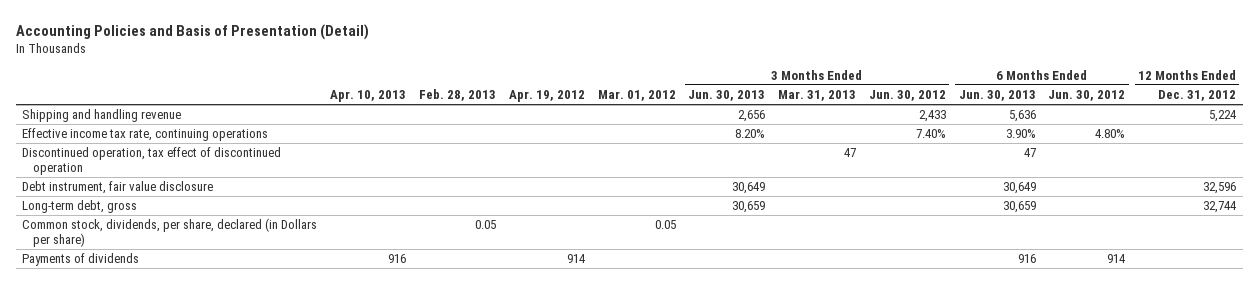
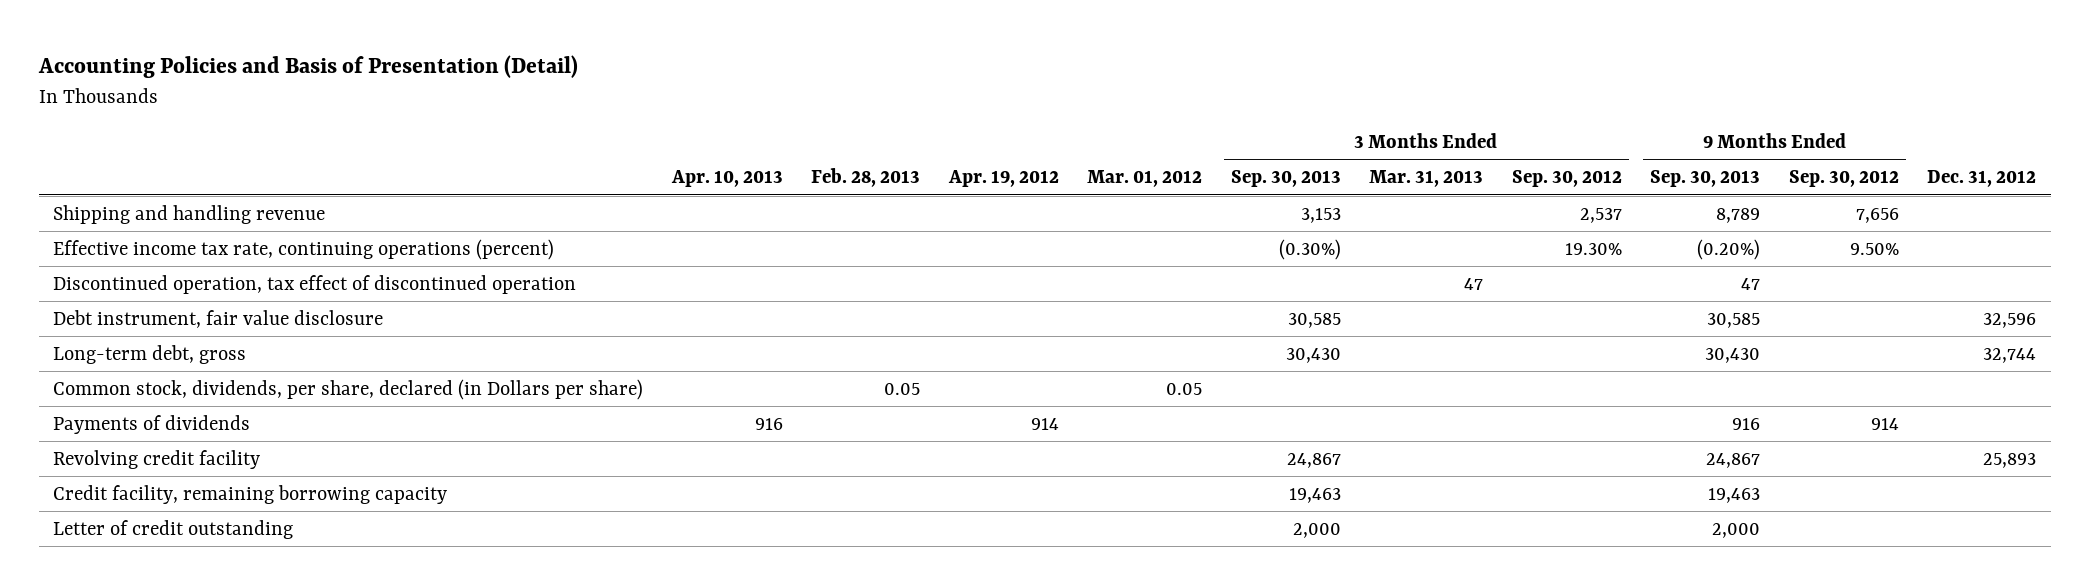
- | Apr. 10, 2013 | Feb. 28, 2013 | Apr. 19, 2012 | Mar. 01, 2012 | 3 Months Ended Jun. 30, 2013 | 3 Months Ended Mar. 31, 2013 | 3 Months Ended Jun. 30, 2012 | 6 Months Ended Jun. 30, 2013 | 6 Months Ended Jun. 30, 2012 | 12 Months Ended Dec. 31, 2012
+ | Apr. 10, 2013 | Feb. 28, 2013 | Apr. 19, 2012 | Mar. 01, 2012 | 3 Months Ended Sep. 30, 2013 | 3 Months Ended Mar. 31, 2013 | 3 Months Ended Sep. 30, 2012 | 9 Months Ended Sep. 30, 2013 | 9 Months Ended Sep. 30, 2012 | Dec. 31, 2012
- Effective income tax rate, continuing operations | | | | | 8.20% | | 7.40% | 3.90% | 4.80% |
+ Effective income tax rate, continuing operations (percent) | | | | | (0.30%) | | 19.30% | (0.20%) | 9.50% |
+ Revolving credit facility | | | | | 24,867 | | | 24,867 | | 25,893
+ Credit facility, remaining borrowing capacity | | | | | 19,463 | | | 19,463 | |
+ Letter of credit outstanding | | | | | 2,000 | | | 2,000 | |

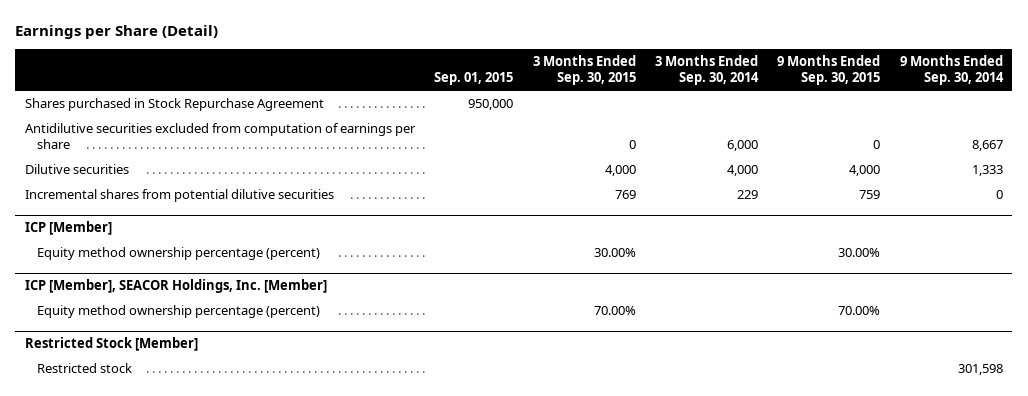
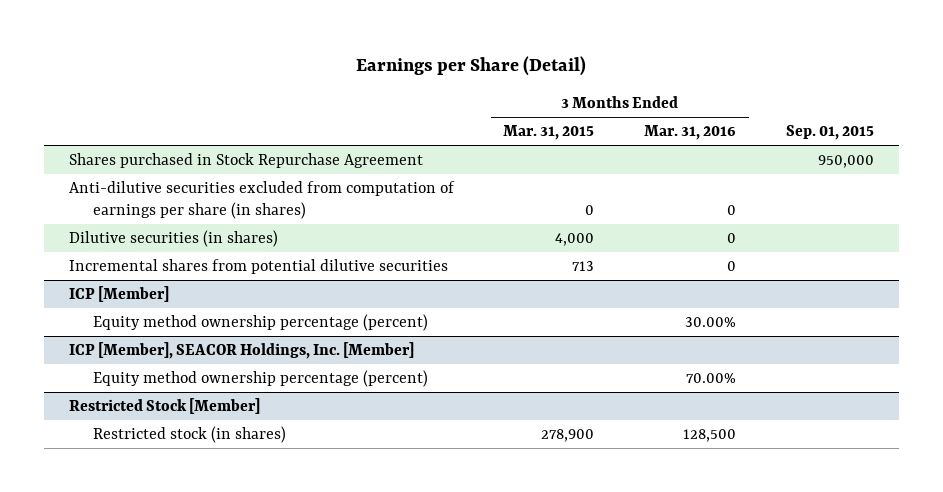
- | Sep. 01, 2015 | 3 Months Ended Sep. 30, 2015 | 3 Months Ended Sep. 30, 2014 | 9 Months Ended Sep. 30, 2015 | 9 Months Ended Sep. 30, 2014
+ | 3 Months Ended Mar. 31, 2015 | 3 Months Ended Mar. 31, 2016 | Sep. 01, 2015
- Antidilutive securities excluded from computation of earnings per share | | 0 | 6,000 | 0 | 8,667
- Dilutive securities | | 4,000 | 4,000 | 4,000 | 1,333
+ Anti-dilutive securities excluded from computation of earnings per share (in shares) | 0 | 0 |
+ Dilutive securities (in shares) | 4,000 | 0 |
@ Restricted Stock [Member]
- Restricted stock | | | | | 301,598
+ Restricted stock (in shares) | 278,900 | 128,500 |

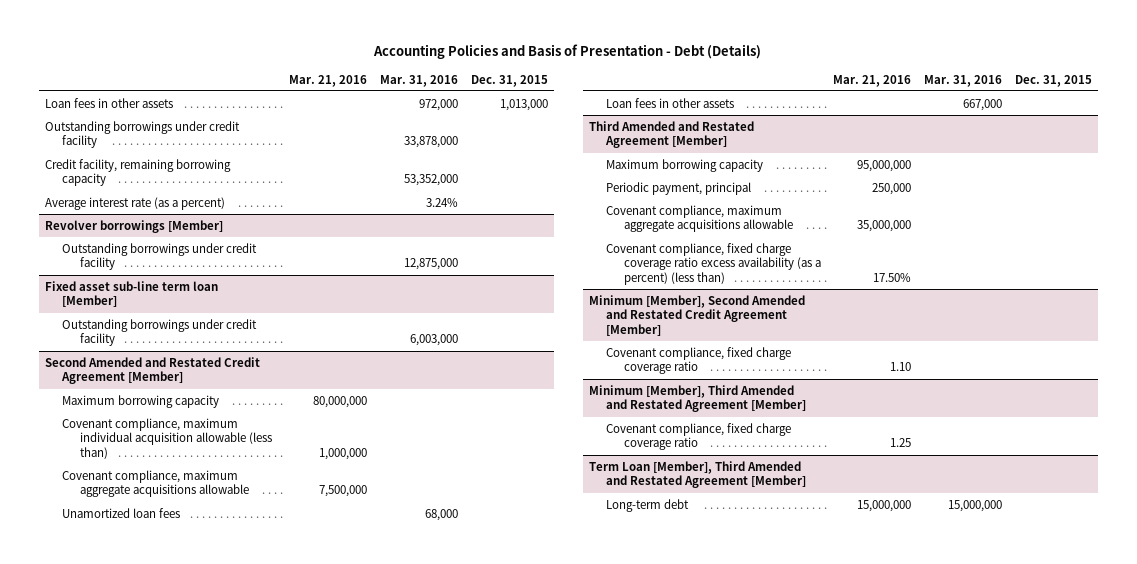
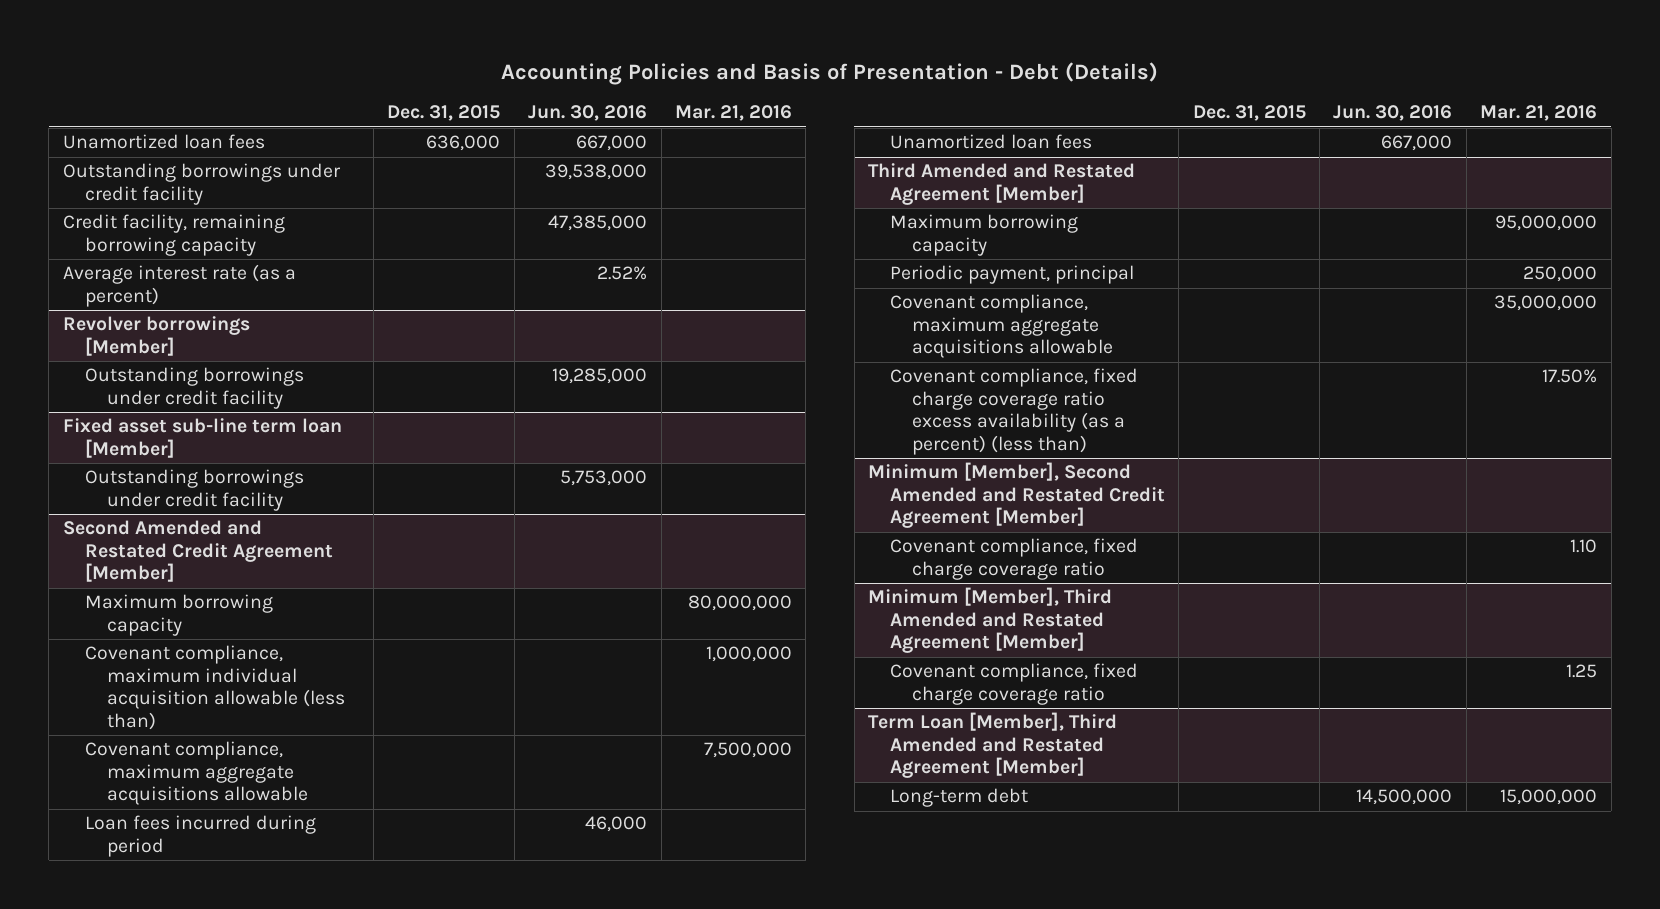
- | Mar. 21, 2016 | Mar. 31, 2016 | Dec. 31, 2015
+ | Dec. 31, 2015 | Jun. 30, 2016 | Mar. 21, 2016
- Loan fees in other assets | | 972,000 | 1,013,000
+ Unamortized loan fees | 636,000 | 667,000 |
@ Second Amended and Restated Credit Agreement [Member]
+ Loan fees incurred during period | | 46,000 |
- Loan fees in other assets | | 667,000 |

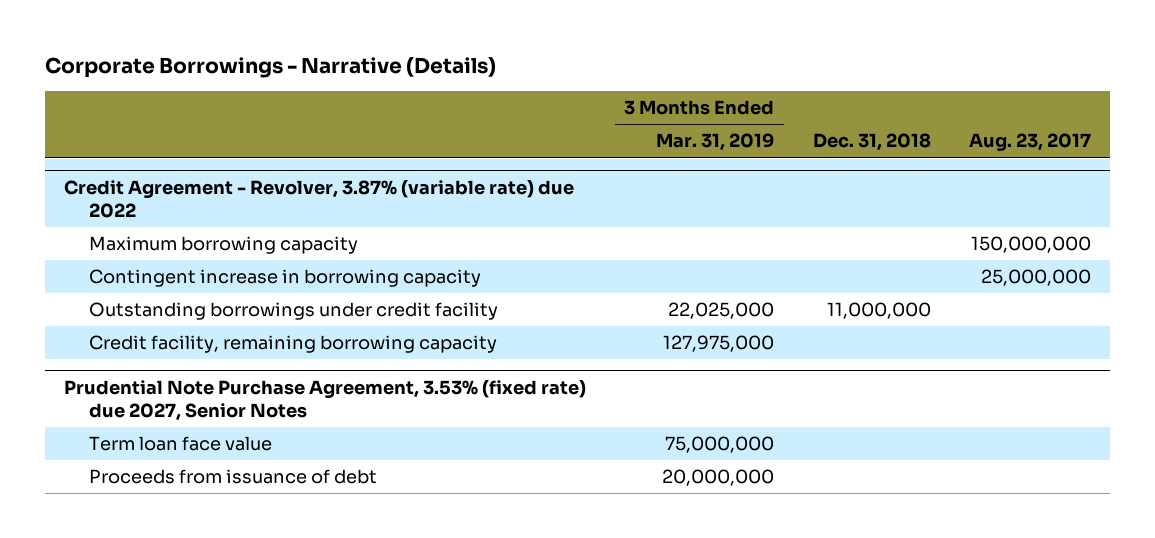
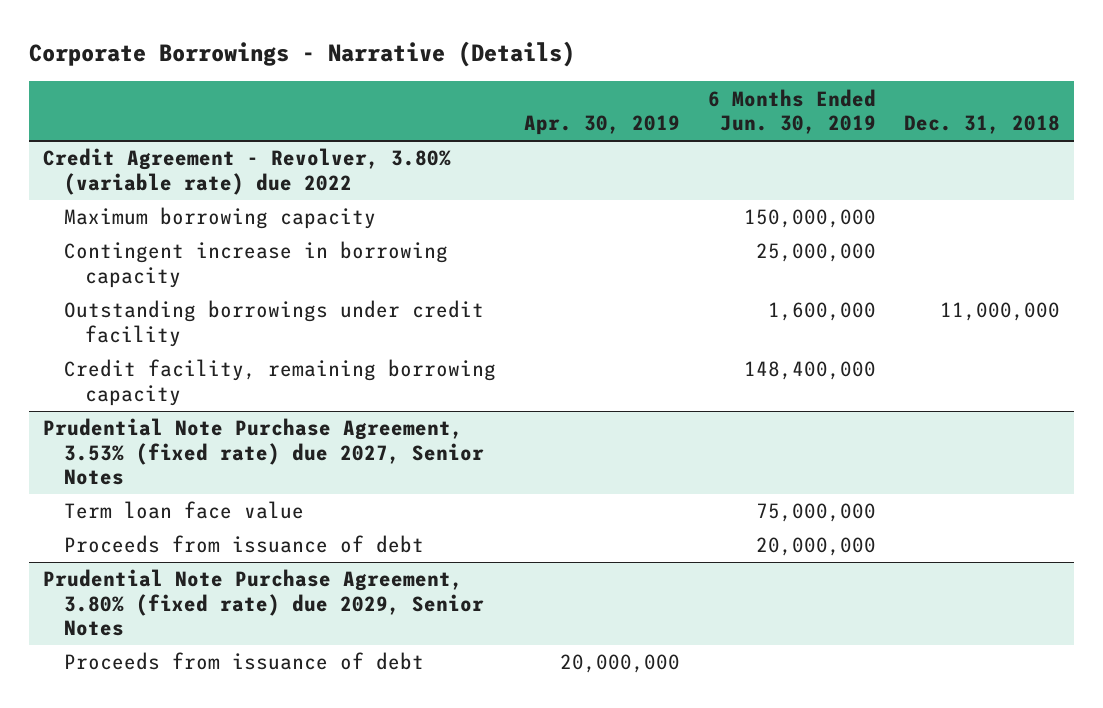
- | 3 Months Ended Mar. 31, 2019 | Dec. 31, 2018 | Aug. 23, 2017
+ | Apr. 30, 2019 | 6 Months Ended Jun. 30, 2019 | Dec. 31, 2018
- Credit Agreement - Revolver, 3.87% (variable rate) due 2022
+ Credit Agreement - Revolver, 3.80% (variable rate) due 2022
+ Prudential Note Purchase Agreement, 3.80% (fixed rate) due 2029, Senior Notes
+ Proceeds from issuance of debt | 20,000,000 | |

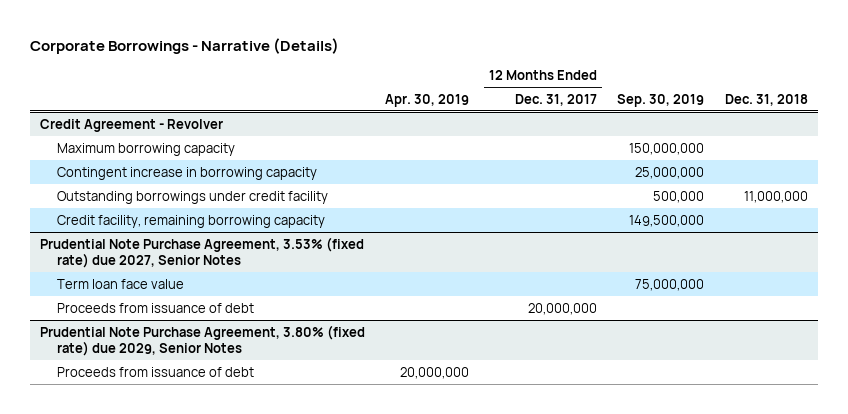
- | Apr. 30, 2019 | 6 Months Ended Jun. 30, 2019 | Dec. 31, 2018
+ | Apr. 30, 2019 | 12 Months Ended Dec. 31, 2017 | Sep. 30, 2019 | Dec. 31, 2018
- Credit Agreement - Revolver, 3.80% (variable rate) due 2022
+ Credit Agreement - Revolver

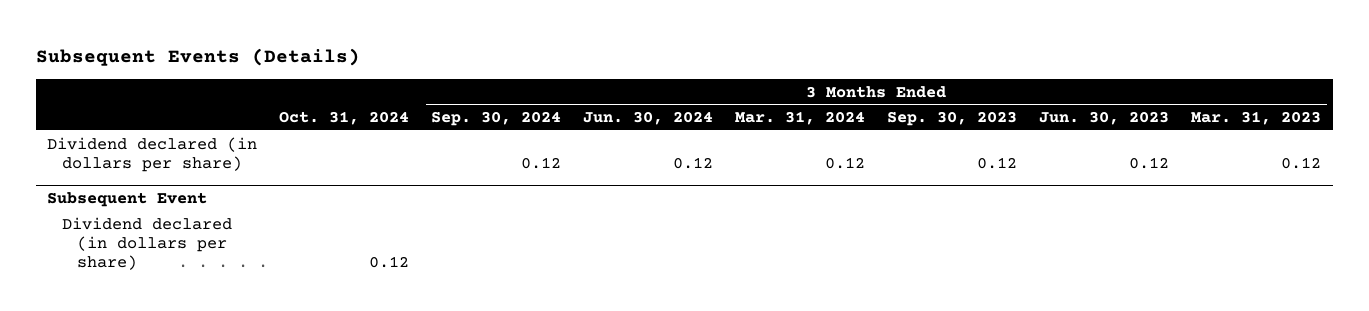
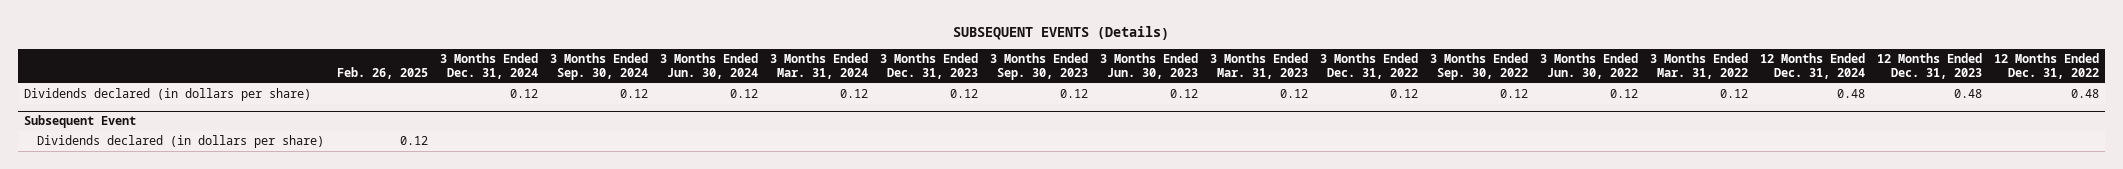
- Subsequent Events (Details)
+ SUBSEQUENT EVENTS (Details)
- | Oct. 31, 2024 | 3 Months Ended Sep. 30, 2024 | 3 Months Ended Jun. 30, 2024 | 3 Months Ended Mar. 31, 2024 | 3 Months Ended Sep. 30, 2023 | 3 Months Ended Jun. 30, 2023 | 3 Months Ended Mar. 31, 2023
+ | Feb. 26, 2025 | 3 Months Ended Dec. 31, 2024 | 3 Months Ended Sep. 30, 2024 | 3 Months Ended Jun. 30, 2024 | 3 Months Ended Mar. 31, 2024 | 3 Months Ended Dec. 31, 2023 | 3 Months Ended Sep. 30, 2023 | 3 Months Ended Jun. 30, 2023 | 3 Months Ended Mar. 31, 2023 | 3 Months Ended Dec. 31, 2022 | 3 Months Ended Sep. 30, 2022 | 3 Months Ended Jun. 30, 2022 | 3 Months Ended Mar. 31, 2022 | 12 Months Ended Dec. 31, 2024 | 12 Months Ended Dec. 31, 2023 | 12 Months Ended Dec. 31, 2022
- Dividend declared (in dollars per share) | | 0.12 | 0.12 | 0.12 | 0.12 | 0.12 | 0.12
+ Dividends declared (in dollars per share) | | 0.12 | 0.12 | 0.12 | 0.12 | 0.12 | 0.12 | 0.12 | 0.12 | 0.12 | 0.12 | 0.12 | 0.12 | 0.48 | 0.48 | 0.48
@ Subsequent Event
- Dividend declared (in dollars per share) | 0.12 | | | | | |
+ Dividends declared (in dollars per share) | 0.12 | | | | | | | | | | | | | | |

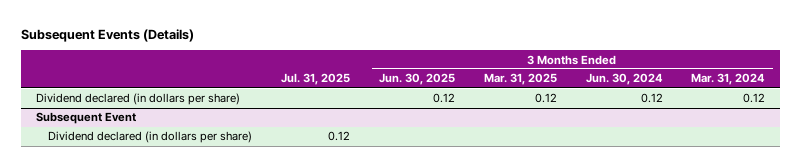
- SUBSEQUENT EVENTS (Details)
+ Subsequent Events (Details)
- | Feb. 26, 2025 | 3 Months Ended Dec. 31, 2024 | 3 Months Ended Sep. 30, 2024 | 3 Months Ended Jun. 30, 2024 | 3 Months Ended Mar. 31, 2024 | 3 Months Ended Dec. 31, 2023 | 3 Months Ended Sep. 30, 2023 | 3 Months Ended Jun. 30, 2023 | 3 Months Ended Mar. 31, 2023 | 3 Months Ended Dec. 31, 2022 | 3 Months Ended Sep. 30, 2022 | 3 Months Ended Jun. 30, 2022 | 3 Months Ended Mar. 31, 2022 | 12 Months Ended Dec. 31, 2024 | 12 Months Ended Dec. 31, 2023 | 12 Months Ended Dec. 31, 2022
+ | Jul. 31, 2025 | 3 Months Ended Jun. 30, 2025 | 3 Months Ended Mar. 31, 2025 | 3 Months Ended Jun. 30, 2024 | 3 Months Ended Mar. 31, 2024
- Dividends declared (in dollars per share) | | 0.12 | 0.12 | 0.12 | 0.12 | 0.12 | 0.12 | 0.12 | 0.12 | 0.12 | 0.12 | 0.12 | 0.12 | 0.48 | 0.48 | 0.48
+ Dividend declared (in dollars per share) | | 0.12 | 0.12 | 0.12 | 0.12
@ Subsequent Event
- Dividends declared (in dollars per share) | 0.12 | | | | | | | | | | | | | | |
+ Dividend declared (in dollars per share) | 0.12 | | | |

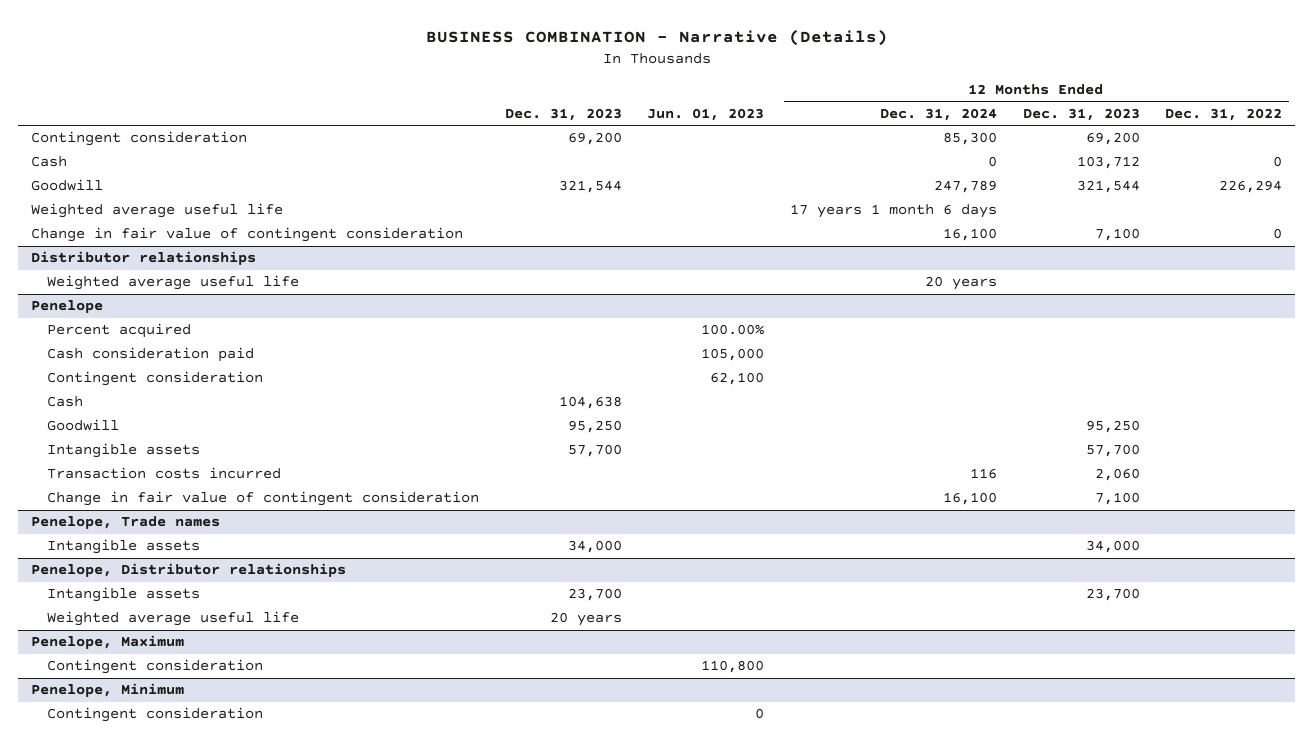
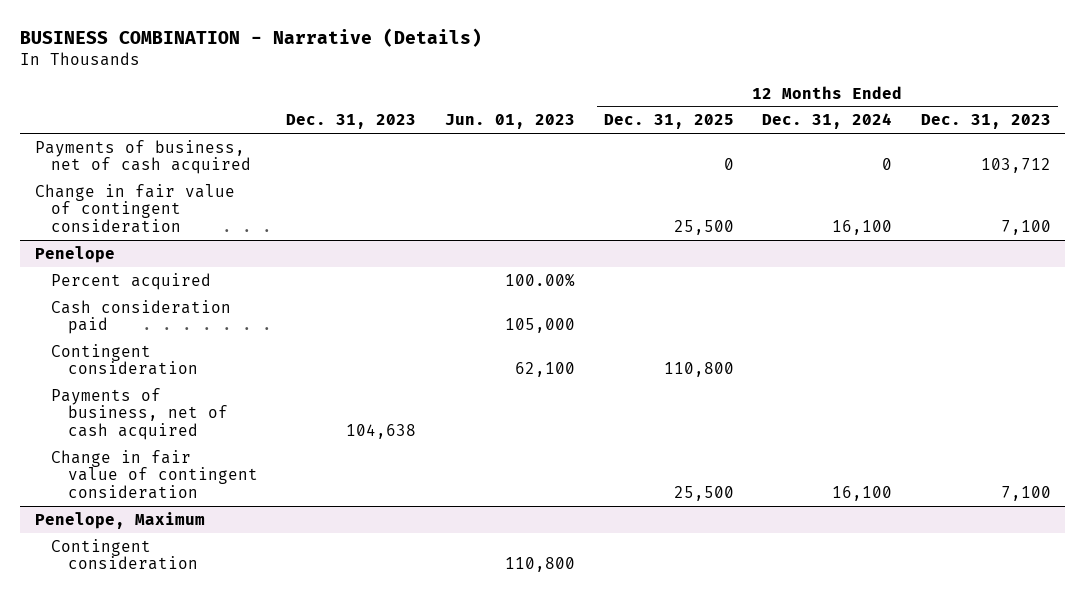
- | Dec. 31, 2023 | Jun. 01, 2023 | 12 Months Ended Dec. 31, 2024 | 12 Months Ended Dec. 31, 2023 | 12 Months Ended Dec. 31, 2022
+ | Dec. 31, 2023 | Jun. 01, 2023 | 12 Months Ended Dec. 31, 2025 | 12 Months Ended Dec. 31, 2024 | 12 Months Ended Dec. 31, 2023
- Contingent consideration | 69,200 | | 85,300 | 69,200 |
- Cash | | | 0 | 103,712 | 0
- Goodwill | 321,544 | | 247,789 | 321,544 | 226,294
- Weighted average useful life | | | 17 years 1 month 6 days | |
+ Payments of business, net of cash acquired | | | 0 | 0 | 103,712
- Distributor relationships
- Weighted average useful life | | | 20 years | |
@ Penelope
- Cash | 104,638 | | | |
- Goodwill | 95,250 | | | 95,250 |
- Intangible assets | 57,700 | | | 57,700 |
- Transaction costs incurred | | | 116 | 2,060 |
+ Payments of business, net of cash acquired | 104,638 | | | |
- Penelope, Trade names
- Intangible assets | 34,000 | | | 34,000 |
- Penelope, Distributor relationships
- Intangible assets | 23,700 | | | 23,700 |
- Weighted average useful life | 20 years | | | |
- Penelope, Minimum
- Contingent consideration | | 0 | | |

